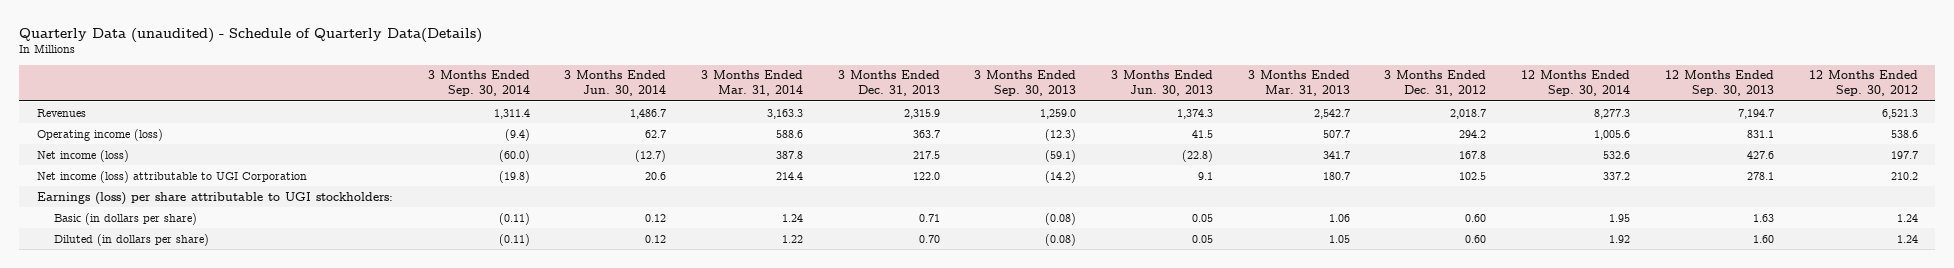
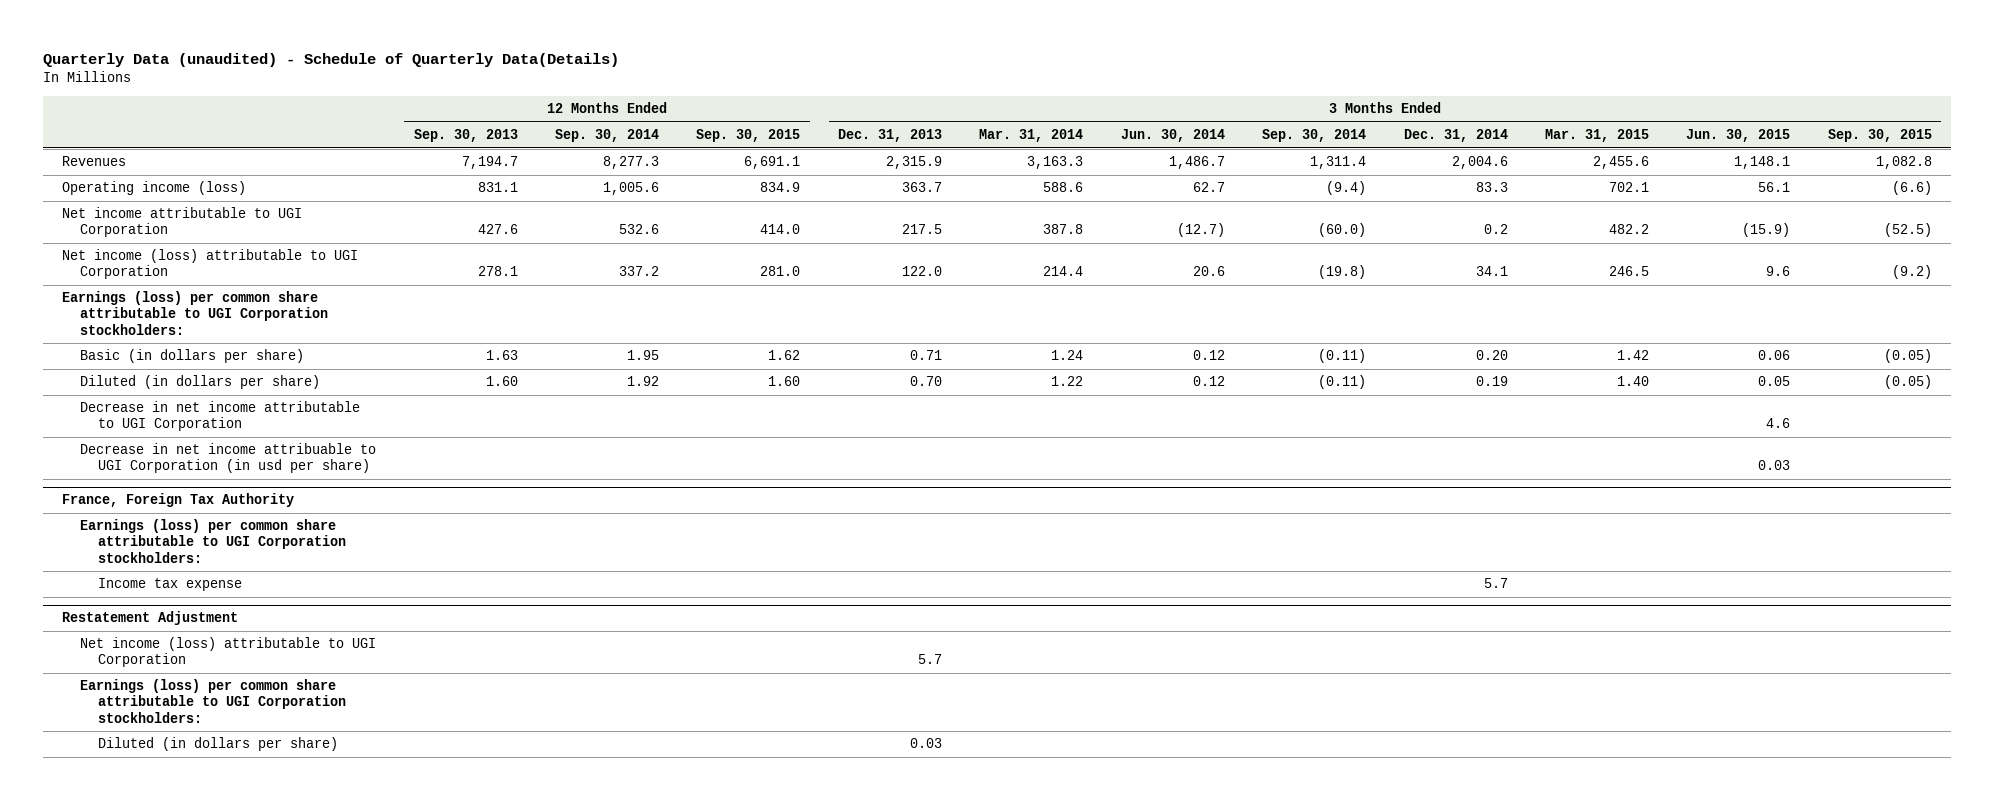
- | 3 Months Ended Sep. 30, 2014 | 3 Months Ended Jun. 30, 2014 | 3 Months Ended Mar. 31, 2014 | 3 Months Ended Dec. 31, 2013 | 3 Months Ended Sep. 30, 2013 | 3 Months Ended Jun. 30, 2013 | 3 Months Ended Mar. 31, 2013 | 3 Months Ended Dec. 31, 2012 | 12 Months Ended Sep. 30, 2014 | 12 Months Ended Sep. 30, 2013 | 12 Months Ended Sep. 30, 2012
+ | 12 Months Ended Sep. 30, 2013 | 12 Months Ended Sep. 30, 2014 | 12 Months Ended Sep. 30, 2015 | 3 Months Ended Dec. 31, 2013 | 3 Months Ended Mar. 31, 2014 | 3 Months Ended Jun. 30, 2014 | 3 Months Ended Sep. 30, 2014 | 3 Months Ended Dec. 31, 2014 | 3 Months Ended Mar. 31, 2015 | 3 Months Ended Jun. 30, 2015 | 3 Months Ended Sep. 30, 2015
- Net income (loss) | (60.0) | (12.7) | 387.8 | 217.5 | (59.1) | (22.8) | 341.7 | 167.8 | 532.6 | 427.6 | 197.7
+ Net income attributable to UGI Corporation | 427.6 | 532.6 | 414.0 | 217.5 | 387.8 | (12.7) | (60.0) | 0.2 | 482.2 | (15.9) | (52.5)
- Earnings (loss) per share attributable to UGI stockholders:
+ Earnings (loss) per common share attributable to UGI Corporation stockholders:
+ Decrease in net income attributable to UGI Corporation | | | | | | | | | | 4.6 |
+ Decrease in net income attribuable to UGI Corporation (in usd per share) | | | | | | | | | | 0.03 |
+ France, Foreign Tax Authority
+ Earnings (loss) per common share attributable to UGI Corporation stockholders:
+ Income tax expense | | | | | | | | 5.7 | | |
+ Restatement Adjustment
+ Net income (loss) attributable to UGI Corporation | | | | 5.7 | | | | | | |
+ Earnings (loss) per common share attributable to UGI Corporation stockholders:
+ Diluted (in dollars per share) | | | | 0.03 | | | | | | |

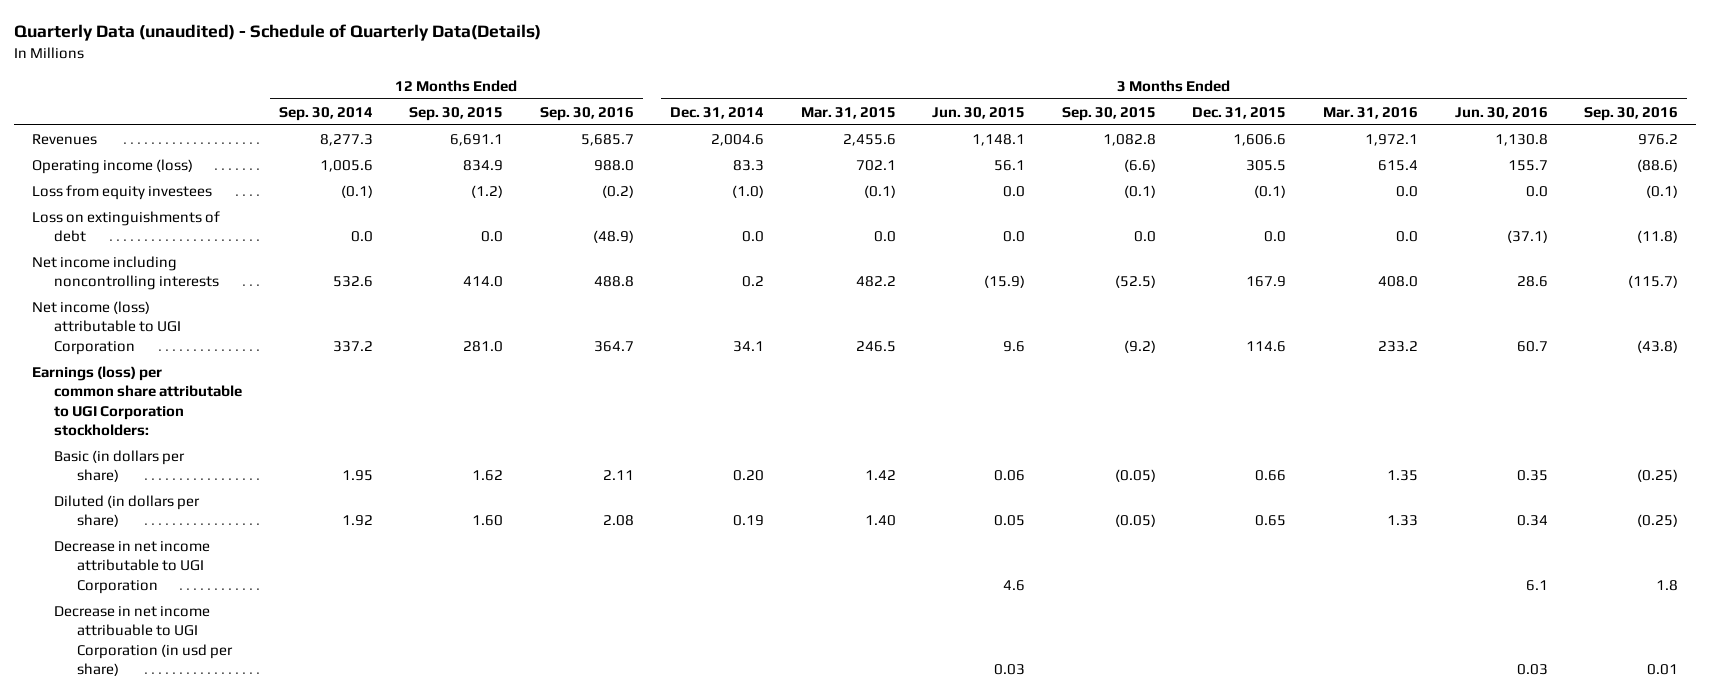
- | 12 Months Ended Sep. 30, 2013 | 12 Months Ended Sep. 30, 2014 | 12 Months Ended Sep. 30, 2015 | 3 Months Ended Dec. 31, 2013 | 3 Months Ended Mar. 31, 2014 | 3 Months Ended Jun. 30, 2014 | 3 Months Ended Sep. 30, 2014 | 3 Months Ended Dec. 31, 2014 | 3 Months Ended Mar. 31, 2015 | 3 Months Ended Jun. 30, 2015 | 3 Months Ended Sep. 30, 2015
+ | 12 Months Ended Sep. 30, 2014 | 12 Months Ended Sep. 30, 2015 | 12 Months Ended Sep. 30, 2016 | 3 Months Ended Dec. 31, 2014 | 3 Months Ended Mar. 31, 2015 | 3 Months Ended Jun. 30, 2015 | 3 Months Ended Sep. 30, 2015 | 3 Months Ended Dec. 31, 2015 | 3 Months Ended Mar. 31, 2016 | 3 Months Ended Jun. 30, 2016 | 3 Months Ended Sep. 30, 2016
- Net income attributable to UGI Corporation | 427.6 | 532.6 | 414.0 | 217.5 | 387.8 | (12.7) | (60.0) | 0.2 | 482.2 | (15.9) | (52.5)
+ Loss from equity investees | (0.1) | (1.2) | (0.2) | (1.0) | (0.1) | 0.0 | (0.1) | (0.1) | 0.0 | 0.0 | (0.1)
+ Loss on extinguishments of debt | 0.0 | 0.0 | (48.9) | 0.0 | 0.0 | 0.0 | 0.0 | 0.0 | 0.0 | (37.1) | (11.8)
+ Net income including noncontrolling interests | 532.6 | 414.0 | 488.8 | 0.2 | 482.2 | (15.9) | (52.5) | 167.9 | 408.0 | 28.6 | (115.7)
- France, Foreign Tax Authority
- Earnings (loss) per common share attributable to UGI Corporation stockholders:
- Income tax expense | | | | | | | | 5.7 | | |
- Restatement Adjustment
- Net income (loss) attributable to UGI Corporation | | | | 5.7 | | | | | | |
- Earnings (loss) per common share attributable to UGI Corporation stockholders:
- Diluted (in dollars per share) | | | | 0.03 | | | | | | |

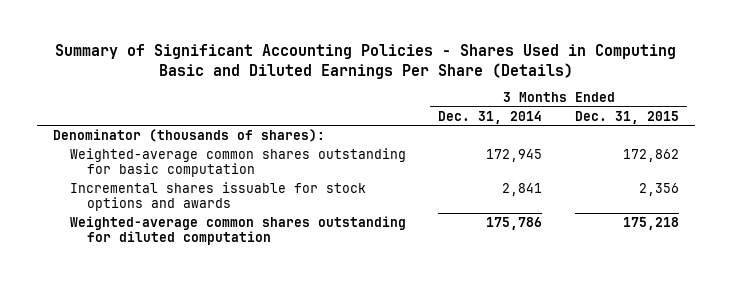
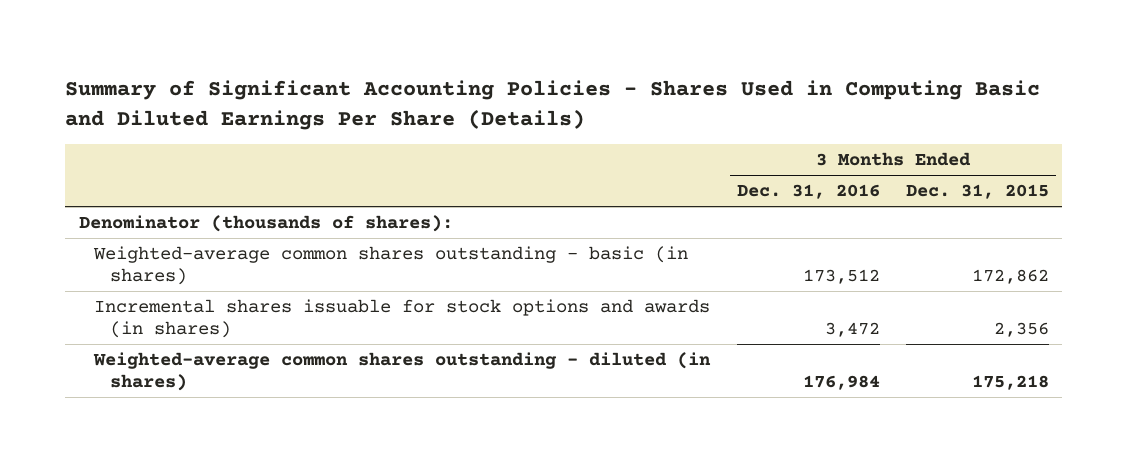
- | 3 Months Ended Dec. 31, 2014 | 3 Months Ended Dec. 31, 2015
+ | 3 Months Ended Dec. 31, 2016 | 3 Months Ended Dec. 31, 2015
- Weighted-average common shares outstanding for basic computation | 172,945 | 172,862
- Incremental shares issuable for stock options and awards | 2,841 | 2,356
- Weighted-average common shares outstanding for diluted computation | 175,786 | 175,218
+ Weighted-average common shares outstanding - basic (in shares) | 173,512 | 172,862
+ Incremental shares issuable for stock options and awards (in shares) | 3,472 | 2,356
+ Weighted-average common shares outstanding - diluted (in shares) | 176,984 | 175,218

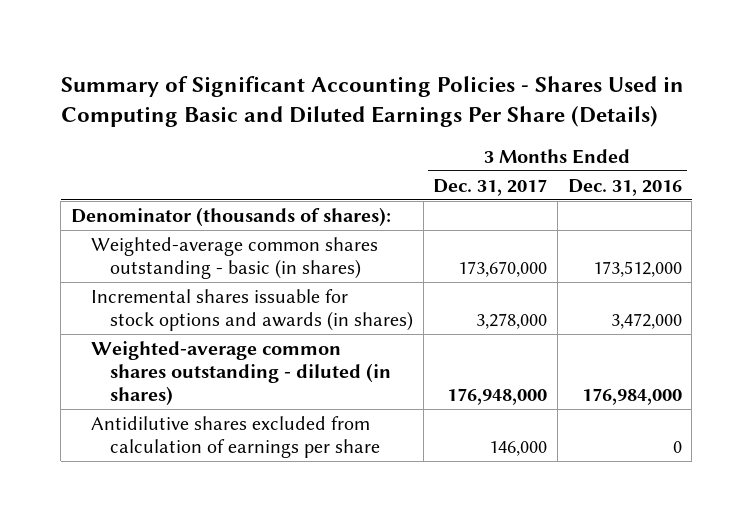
- | 3 Months Ended Dec. 31, 2016 | 3 Months Ended Dec. 31, 2015
+ | 3 Months Ended Dec. 31, 2017 | 3 Months Ended Dec. 31, 2016
- Weighted-average common shares outstanding - basic (in shares) | 173,512 | 172,862
- Incremental shares issuable for stock options and awards (in shares) | 3,472 | 2,356
- Weighted-average common shares outstanding - diluted (in shares) | 176,984 | 175,218
+ Weighted-average common shares outstanding - basic (in shares) | 173,670,000 | 173,512,000
+ Incremental shares issuable for stock options and awards (in shares) | 3,278,000 | 3,472,000
+ Weighted-average common shares outstanding - diluted (in shares) | 176,948,000 | 176,984,000
+ Antidilutive shares excluded from calculation of earnings per share | 146,000 | 0

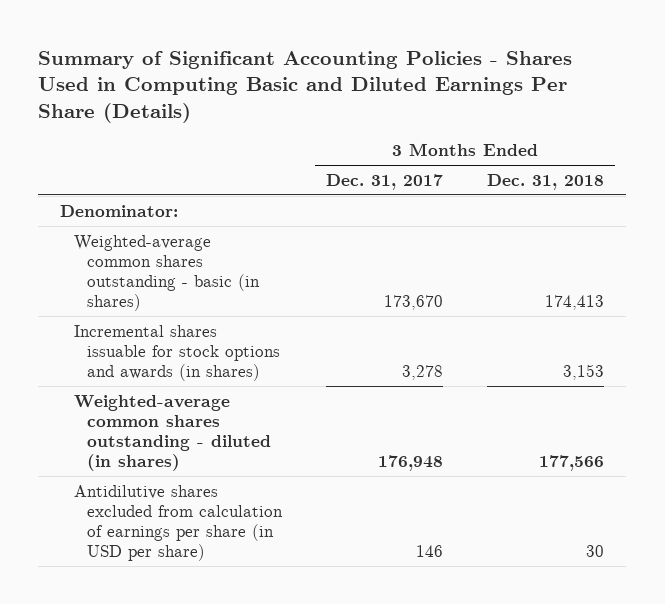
- | 3 Months Ended Dec. 31, 2017 | 3 Months Ended Dec. 31, 2016
+ | 3 Months Ended Dec. 31, 2017 | 3 Months Ended Dec. 31, 2018
- Denominator (thousands of shares):
- Weighted-average common shares outstanding - basic (in shares) | 173,670,000 | 173,512,000
- Incremental shares issuable for stock options and awards (in shares) | 3,278,000 | 3,472,000
- Weighted-average common shares outstanding - diluted (in shares) | 176,948,000 | 176,984,000
- Antidilutive shares excluded from calculation of earnings per share | 146,000 | 0
+ Denominator:
+ Weighted-average common shares outstanding - basic (in shares) | 173,670 | 174,413
+ Incremental shares issuable for stock options and awards (in shares) | 3,278 | 3,153
+ Weighted-average common shares outstanding - diluted (in shares) | 176,948 | 177,566
+ Antidilutive shares excluded from calculation of earnings per share (in USD per share) | 146 | 30

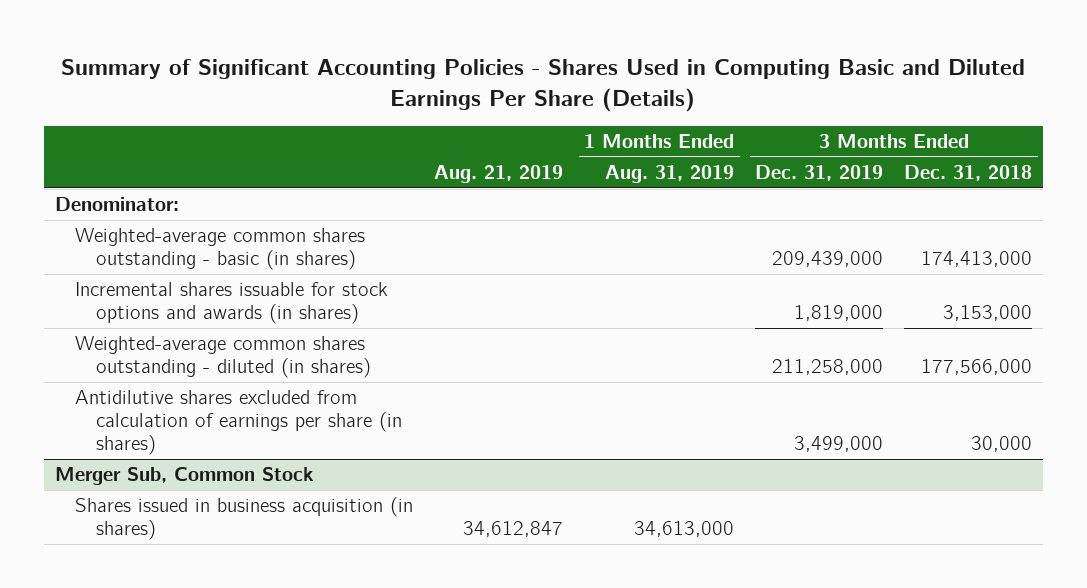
- | 3 Months Ended Dec. 31, 2017 | 3 Months Ended Dec. 31, 2018
+ | Aug. 21, 2019 | 1 Months Ended Aug. 31, 2019 | 3 Months Ended Dec. 31, 2019 | 3 Months Ended Dec. 31, 2018
- Weighted-average common shares outstanding - basic (in shares) | 173,670 | 174,413
- Incremental shares issuable for stock options and awards (in shares) | 3,278 | 3,153
- Weighted-average common shares outstanding - diluted (in shares) | 176,948 | 177,566
- Antidilutive shares excluded from calculation of earnings per share (in USD per share) | 146 | 30
+ Weighted-average common shares outstanding - basic (in shares) | | | 209,439,000 | 174,413,000
+ Incremental shares issuable for stock options and awards (in shares) | | | 1,819,000 | 3,153,000
+ Weighted-average common shares outstanding - diluted (in shares) | | | 211,258,000 | 177,566,000
+ Antidilutive shares excluded from calculation of earnings per share (in shares) | | | 3,499,000 | 30,000
+ Merger Sub, Common Stock
+ Shares issued in business acquisition (in shares) | 34,612,847 | 34,613,000 | |

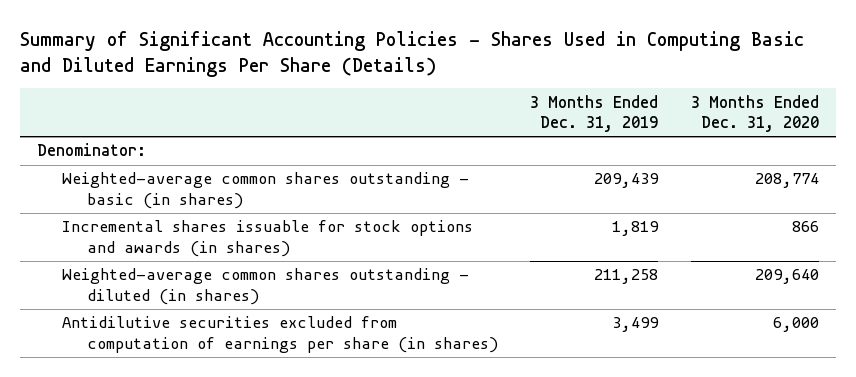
- | Aug. 21, 2019 | 1 Months Ended Aug. 31, 2019 | 3 Months Ended Dec. 31, 2019 | 3 Months Ended Dec. 31, 2018
+ | 3 Months Ended Dec. 31, 2019 | 3 Months Ended Dec. 31, 2020
- Weighted-average common shares outstanding - basic (in shares) | | | 209,439,000 | 174,413,000
- Incremental shares issuable for stock options and awards (in shares) | | | 1,819,000 | 3,153,000
- Weighted-average common shares outstanding - diluted (in shares) | | | 211,258,000 | 177,566,000
- Antidilutive shares excluded from calculation of earnings per share (in shares) | | | 3,499,000 | 30,000
- Merger Sub, Common Stock
- Shares issued in business acquisition (in shares) | 34,612,847 | 34,613,000 | |
+ Weighted-average common shares outstanding - basic (in shares) | 209,439 | 208,774
+ Incremental shares issuable for stock options and awards (in shares) | 1,819 | 866
+ Weighted-average common shares outstanding - diluted (in shares) | 211,258 | 209,640
+ Antidilutive securities excluded from computation of earnings per share (in shares) | 3,499 | 6,000

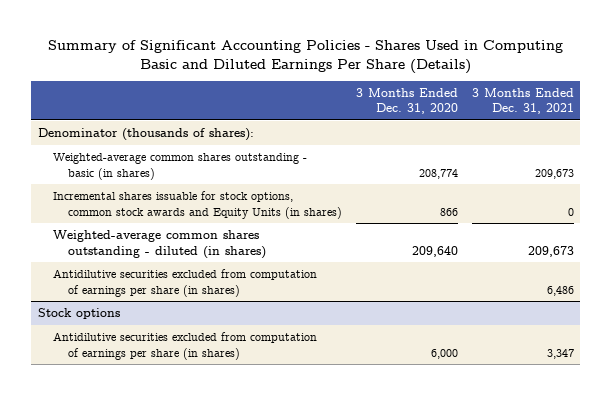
- | 3 Months Ended Dec. 31, 2019 | 3 Months Ended Dec. 31, 2020
+ | 3 Months Ended Dec. 31, 2020 | 3 Months Ended Dec. 31, 2021
- Denominator:
+ Denominator (thousands of shares):
- Incremental shares issuable for stock options and awards (in shares) | 1,819 | 866
+ Incremental shares issuable for stock options, common stock awards and Equity Units (in shares) | 866 | 0
+ Antidilutive securities excluded from computation of earnings per share (in shares) | | 6,486
+ Stock options

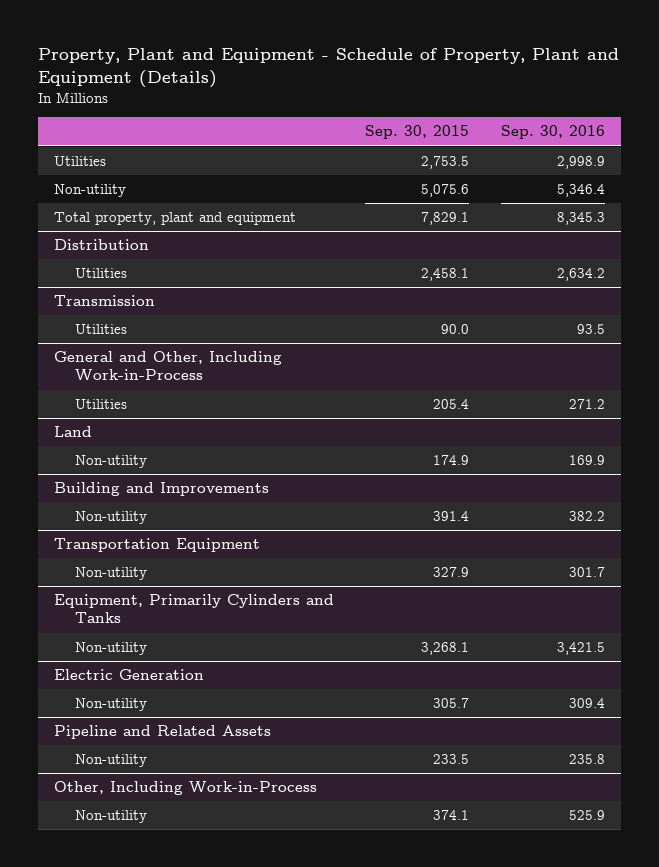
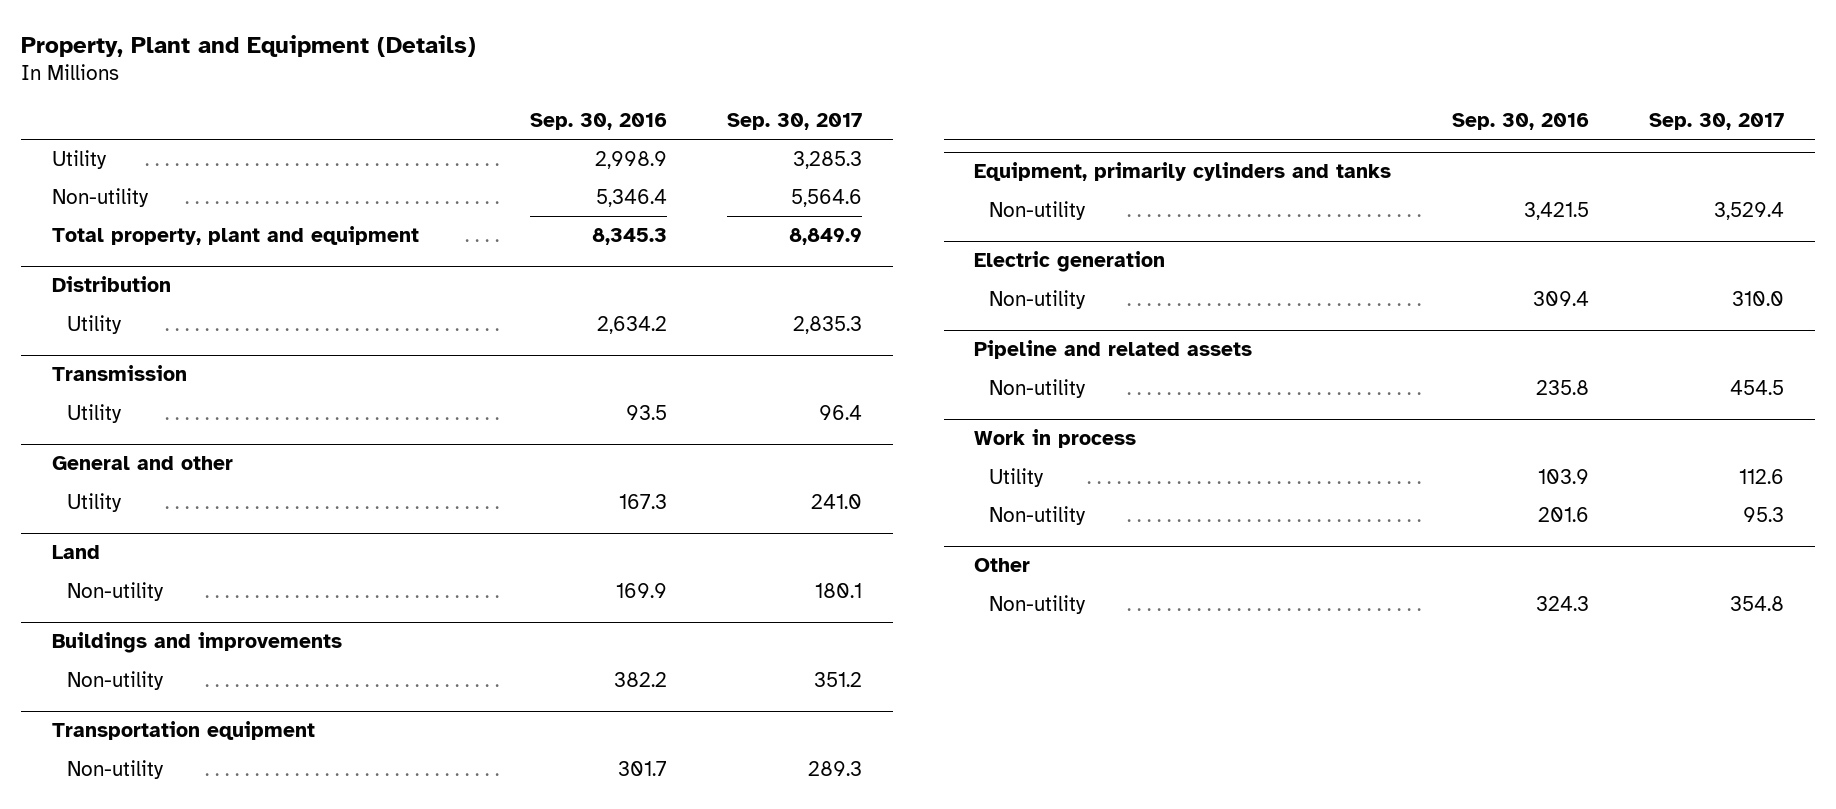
- Property, Plant and Equipment - Schedule of Property, Plant and Equipment (Details)
+ Property, Plant and Equipment (Details)
- | Sep. 30, 2015 | Sep. 30, 2016
+ | Sep. 30, 2016 | Sep. 30, 2017
- Utilities | 2,753.5 | 2,998.9
+ Utility | 2,998.9 | 3,285.3
@ Distribution
- Utilities | 2,458.1 | 2,634.2
+ Utility | 2,634.2 | 2,835.3
@ Transmission
- Utilities | 90.0 | 93.5
- General and Other, Including Work-in-Process
- Utilities | 205.4 | 271.2
@ Transmission
+ Utility | 93.5 | 96.4
+ General and other
+ Utility | 167.3 | 241.0
- Building and Improvements
+ Buildings and improvements
- Transportation Equipment
+ Transportation equipment
- Equipment, Primarily Cylinders and Tanks
+ Equipment, primarily cylinders and tanks
- Electric Generation
+ Electric generation
- Pipeline and Related Assets
+ Pipeline and related assets
- Other, Including Work-in-Process
- Non-utility | 374.1 | 525.9
+ Work in process
+ Utility | 103.9 | 112.6
+ Non-utility | 201.6 | 95.3
+ Other
+ Non-utility | 324.3 | 354.8

